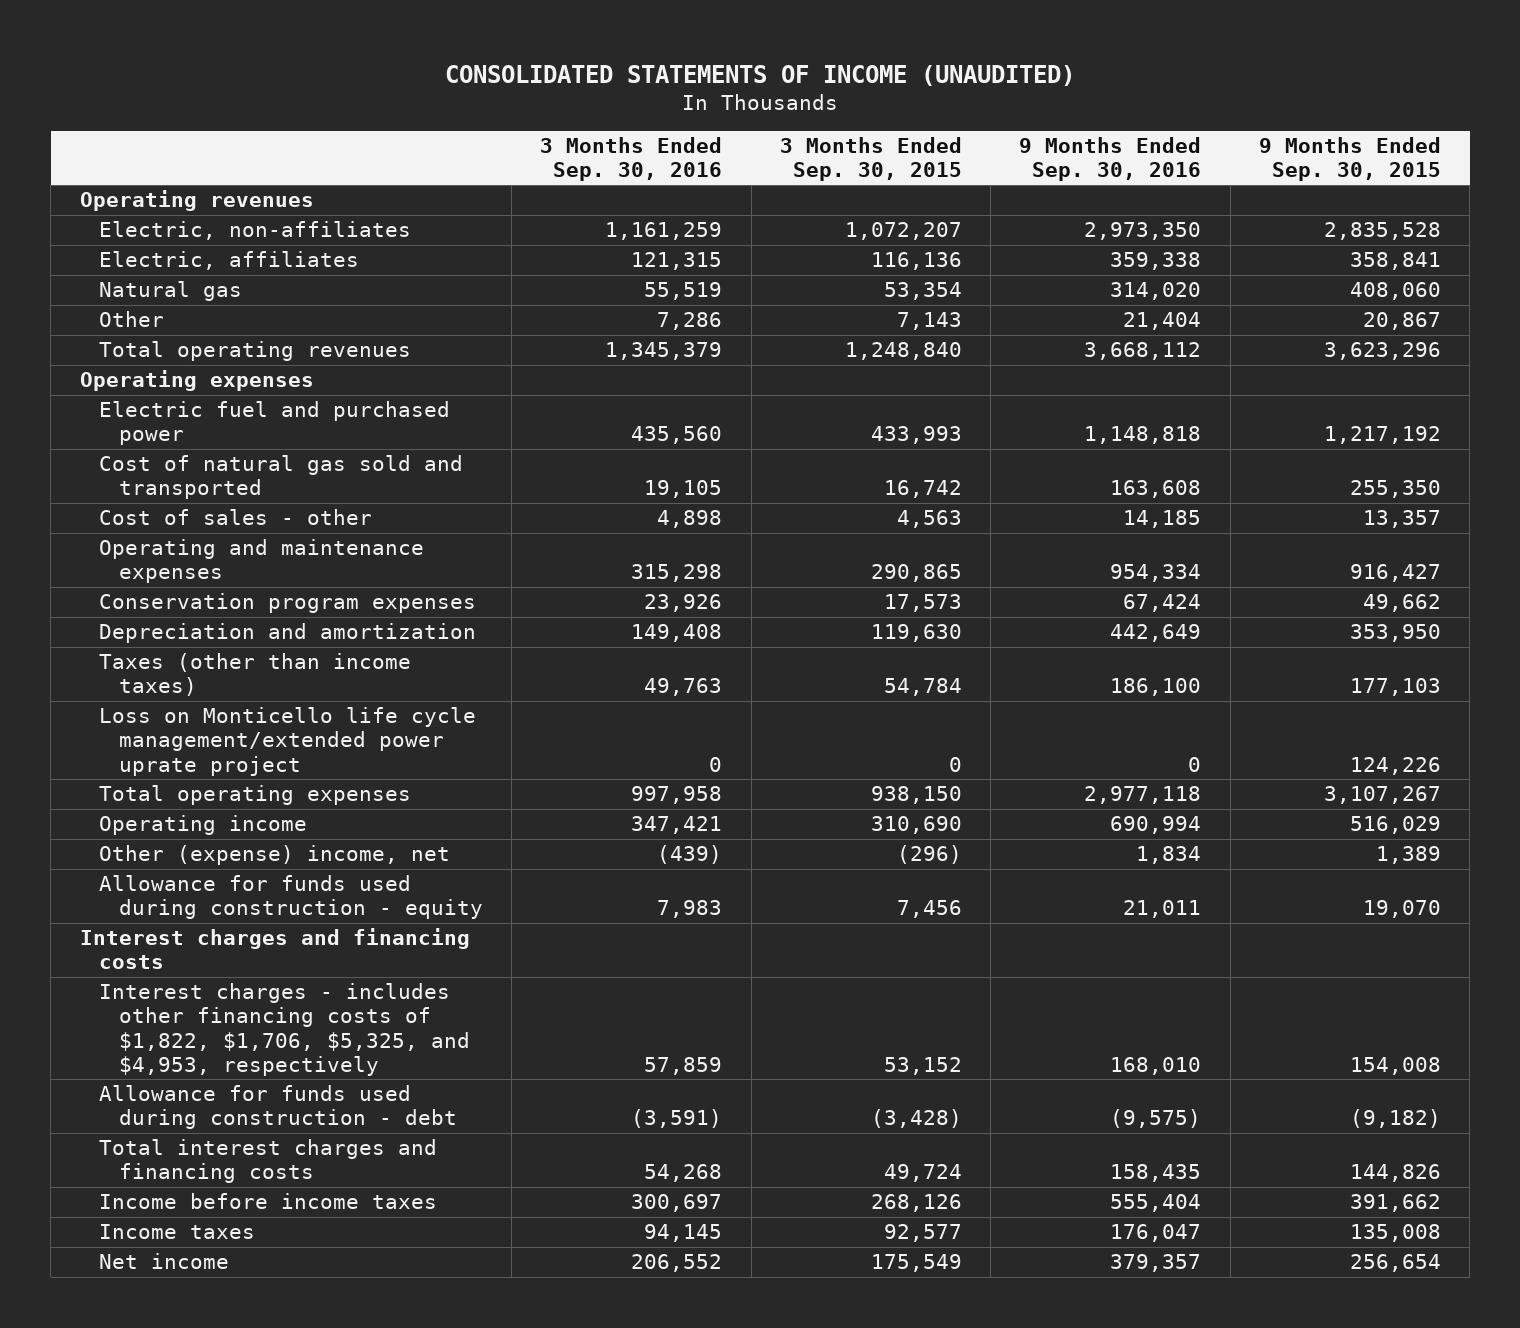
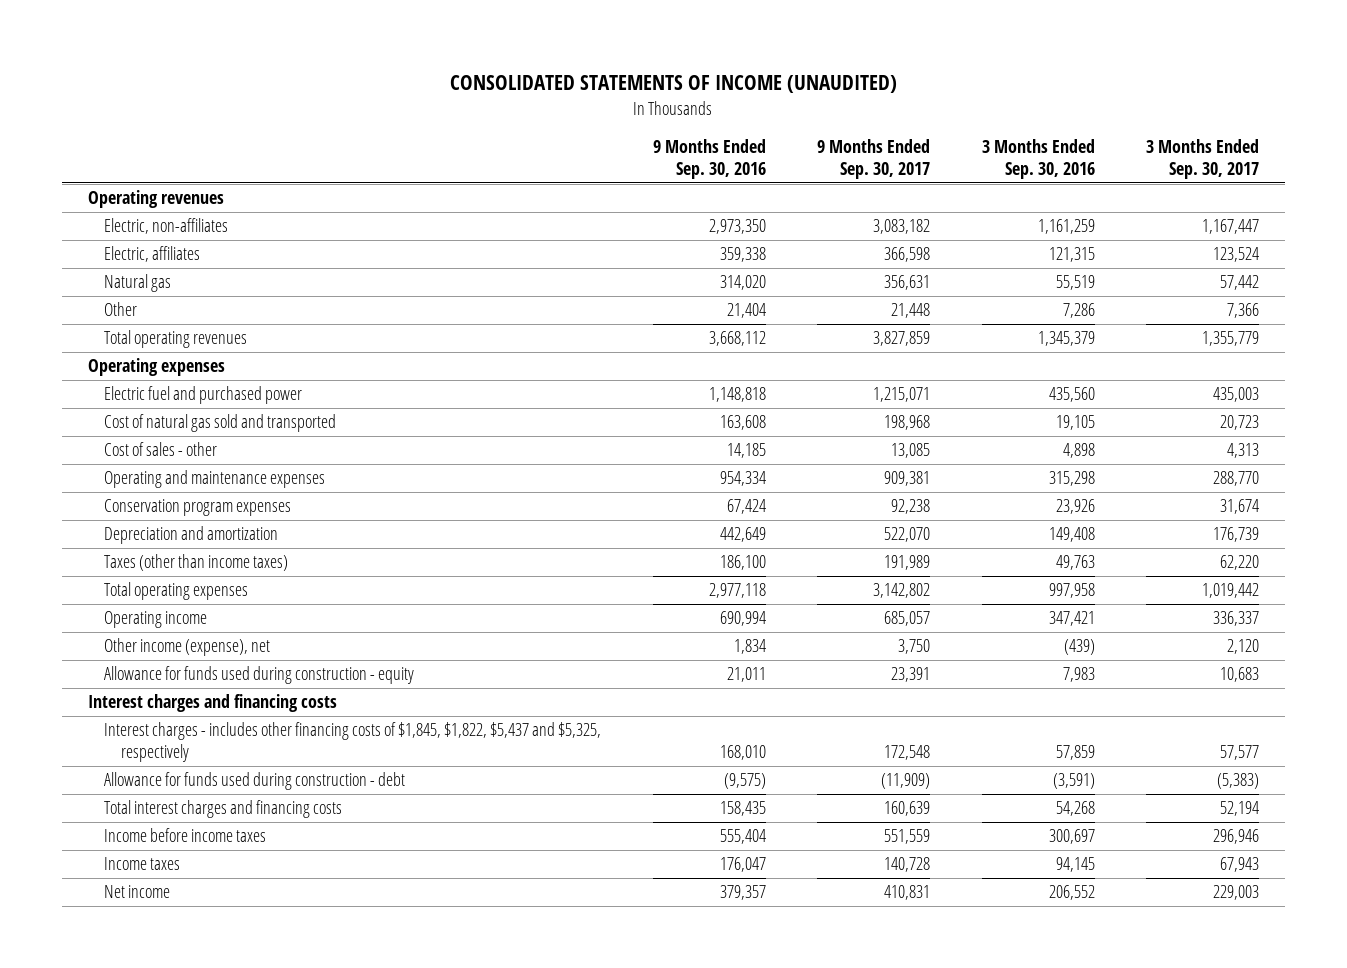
- | 3 Months Ended Sep. 30, 2016 | 3 Months Ended Sep. 30, 2015 | 9 Months Ended Sep. 30, 2016 | 9 Months Ended Sep. 30, 2015
+ | 9 Months Ended Sep. 30, 2016 | 9 Months Ended Sep. 30, 2017 | 3 Months Ended Sep. 30, 2016 | 3 Months Ended Sep. 30, 2017
- Loss on Monticello life cycle management/extended power uprate project | 0 | 0 | 0 | 124,226
- Other (expense) income, net | (439) | (296) | 1,834 | 1,389
+ Other income (expense), net | 1,834 | 3,750 | (439) | 2,120
- Interest charges - includes other financing costs of $1,822, $1,706, $5,325, and $4,953, respectively | 57,859 | 53,152 | 168,010 | 154,008
+ Interest charges - includes other financing costs of $1,845, $1,822, $5,437 and $5,325, respectively | 168,010 | 172,548 | 57,859 | 57,577

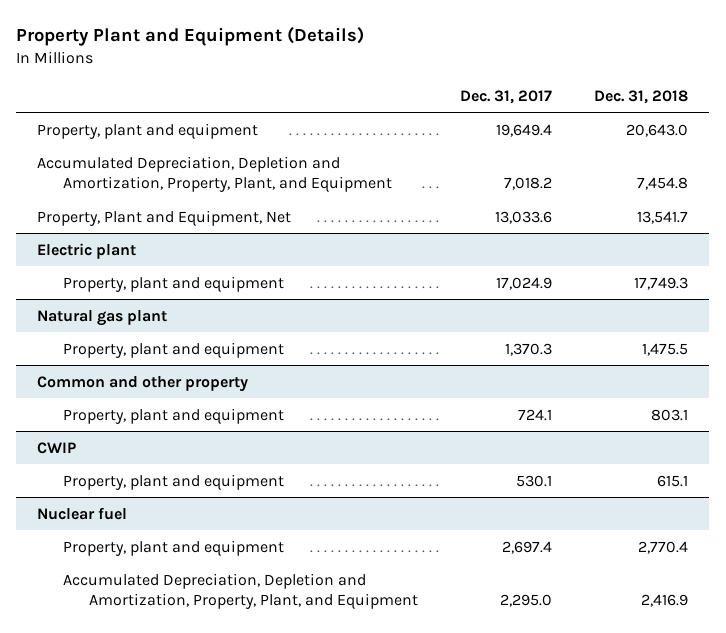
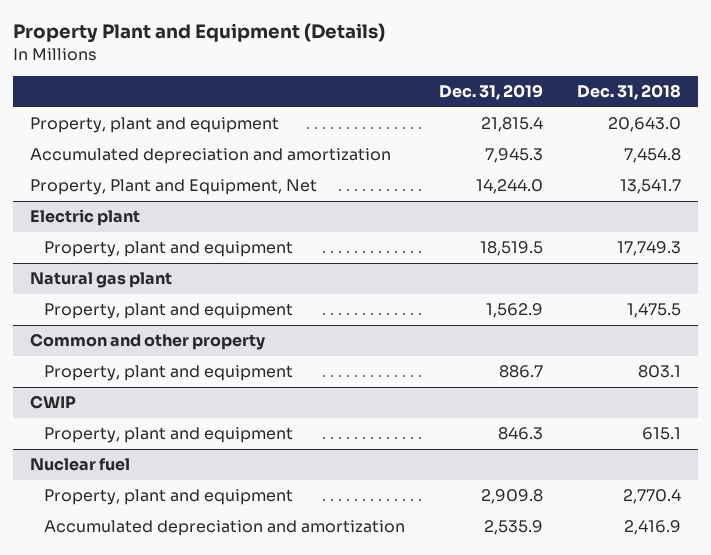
- | Dec. 31, 2017 | Dec. 31, 2018
+ | Dec. 31, 2019 | Dec. 31, 2018
- Accumulated Depreciation, Depletion and Amortization, Property, Plant, and Equipment | 7,018.2 | 7,454.8
+ Accumulated depreciation and amortization | 7,945.3 | 7,454.8
@ Nuclear fuel
- Accumulated Depreciation, Depletion and Amortization, Property, Plant, and Equipment | 2,295.0 | 2,416.9
+ Accumulated depreciation and amortization | 2,535.9 | 2,416.9

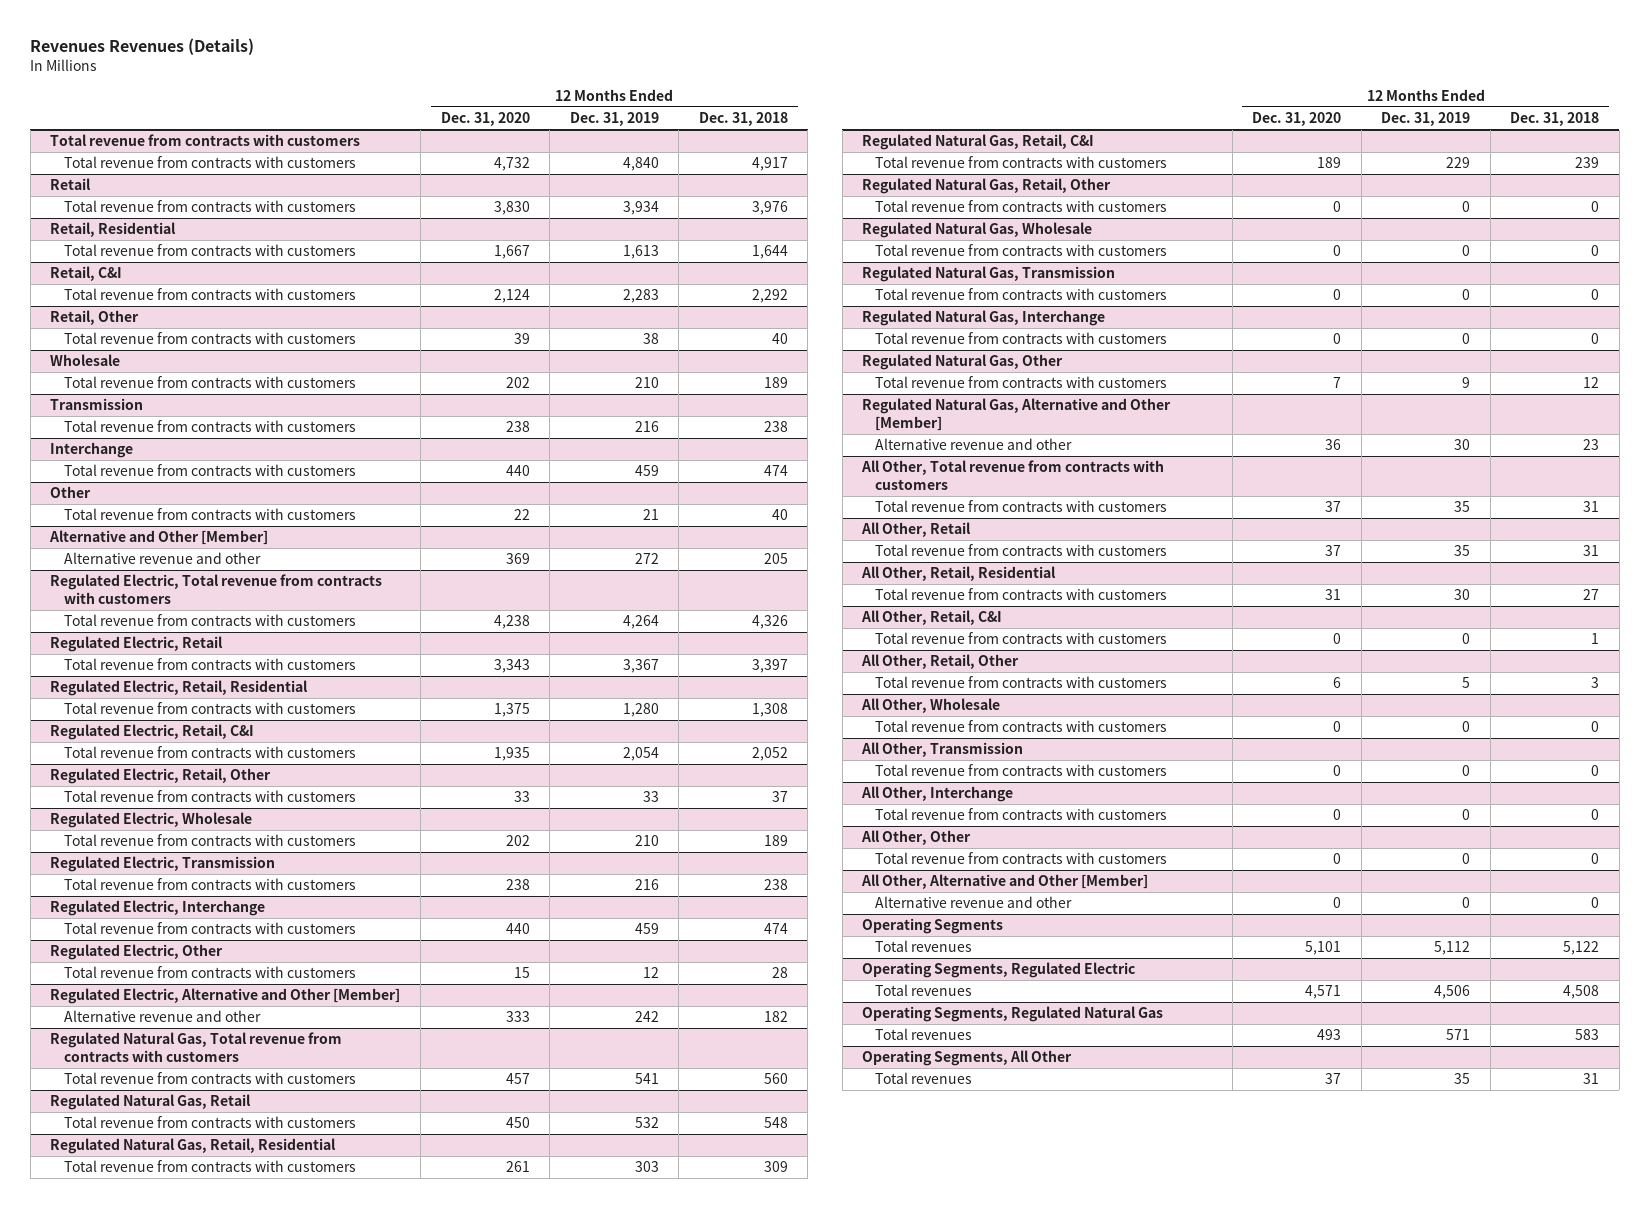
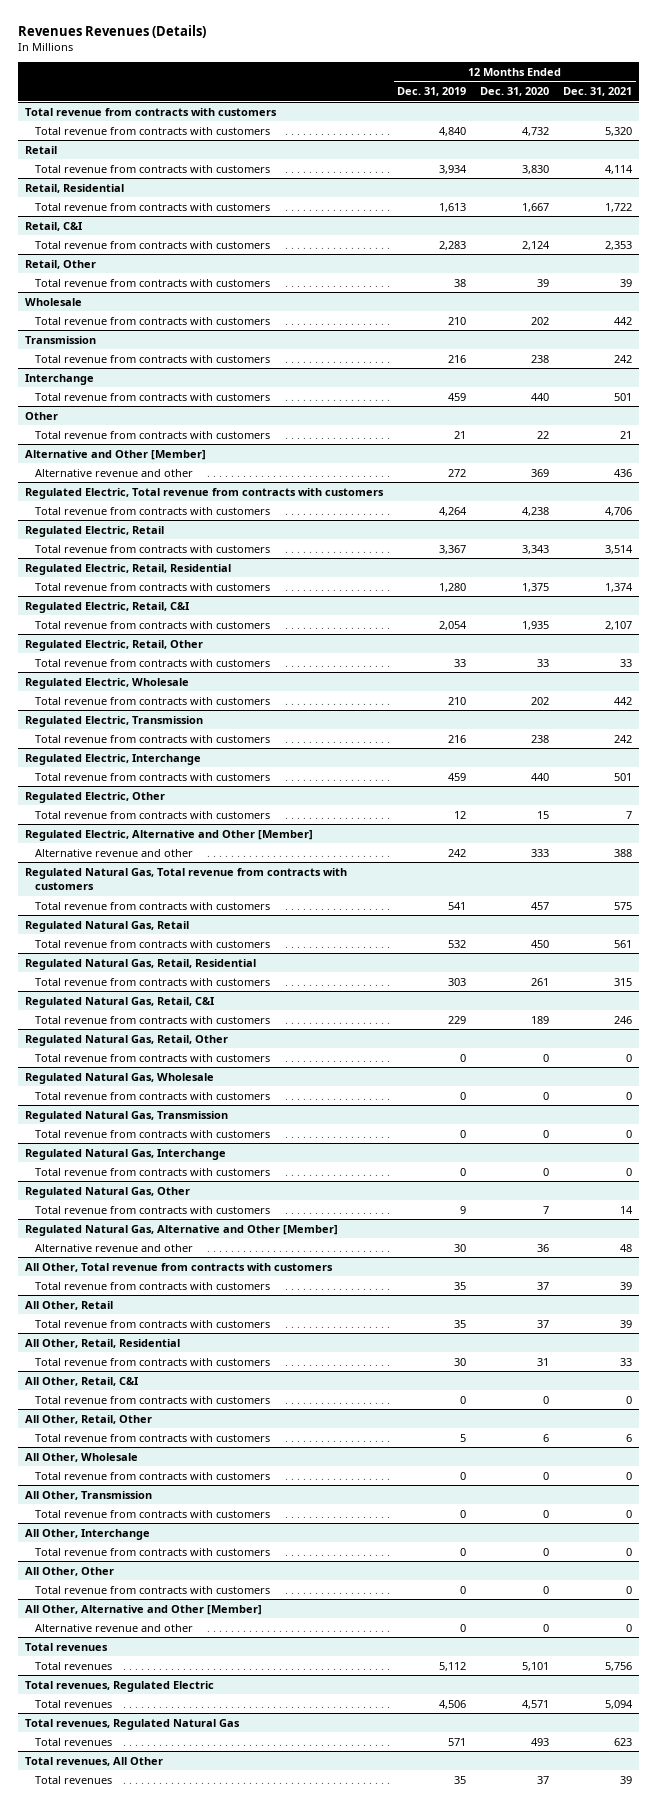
- | 12 Months Ended Dec. 31, 2020 | 12 Months Ended Dec. 31, 2019 | 12 Months Ended Dec. 31, 2018
+ | 12 Months Ended Dec. 31, 2019 | 12 Months Ended Dec. 31, 2020 | 12 Months Ended Dec. 31, 2021
- Operating Segments
+ Total revenues
- Operating Segments, Regulated Electric
+ Total revenues, Regulated Electric
- Operating Segments, Regulated Natural Gas
+ Total revenues, Regulated Natural Gas
- Operating Segments, All Other
+ Total revenues, All Other

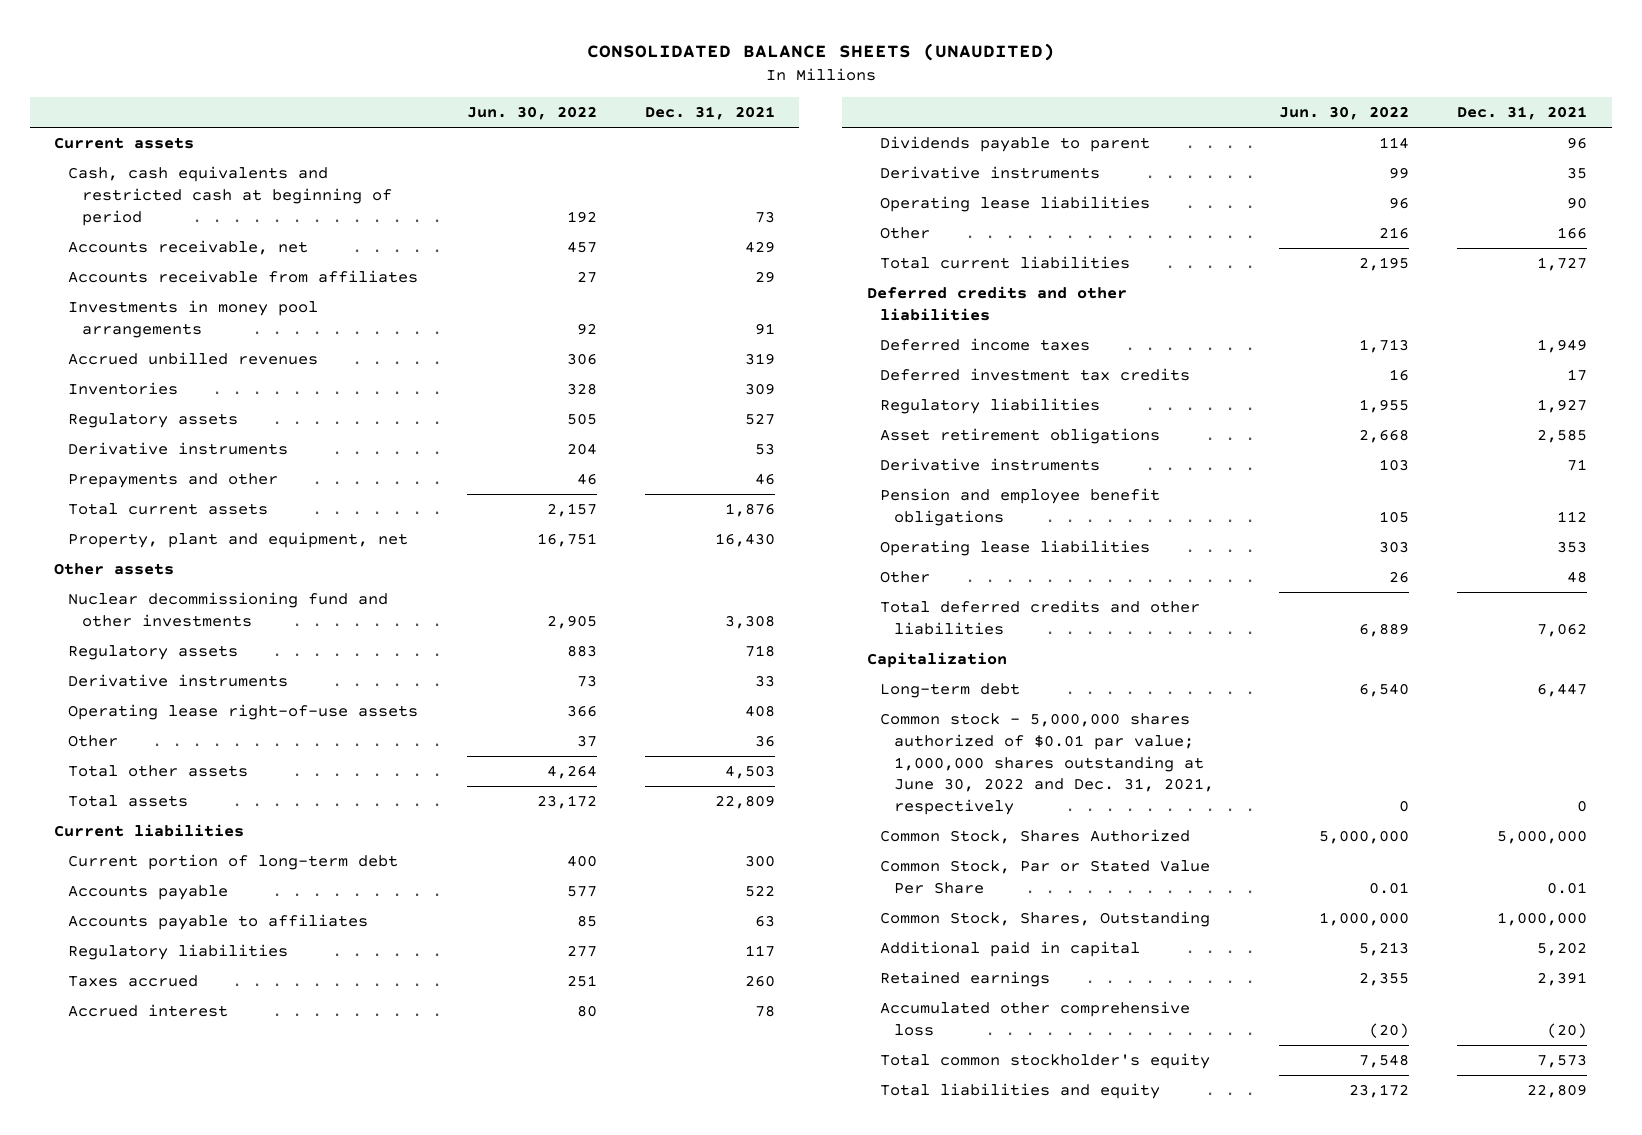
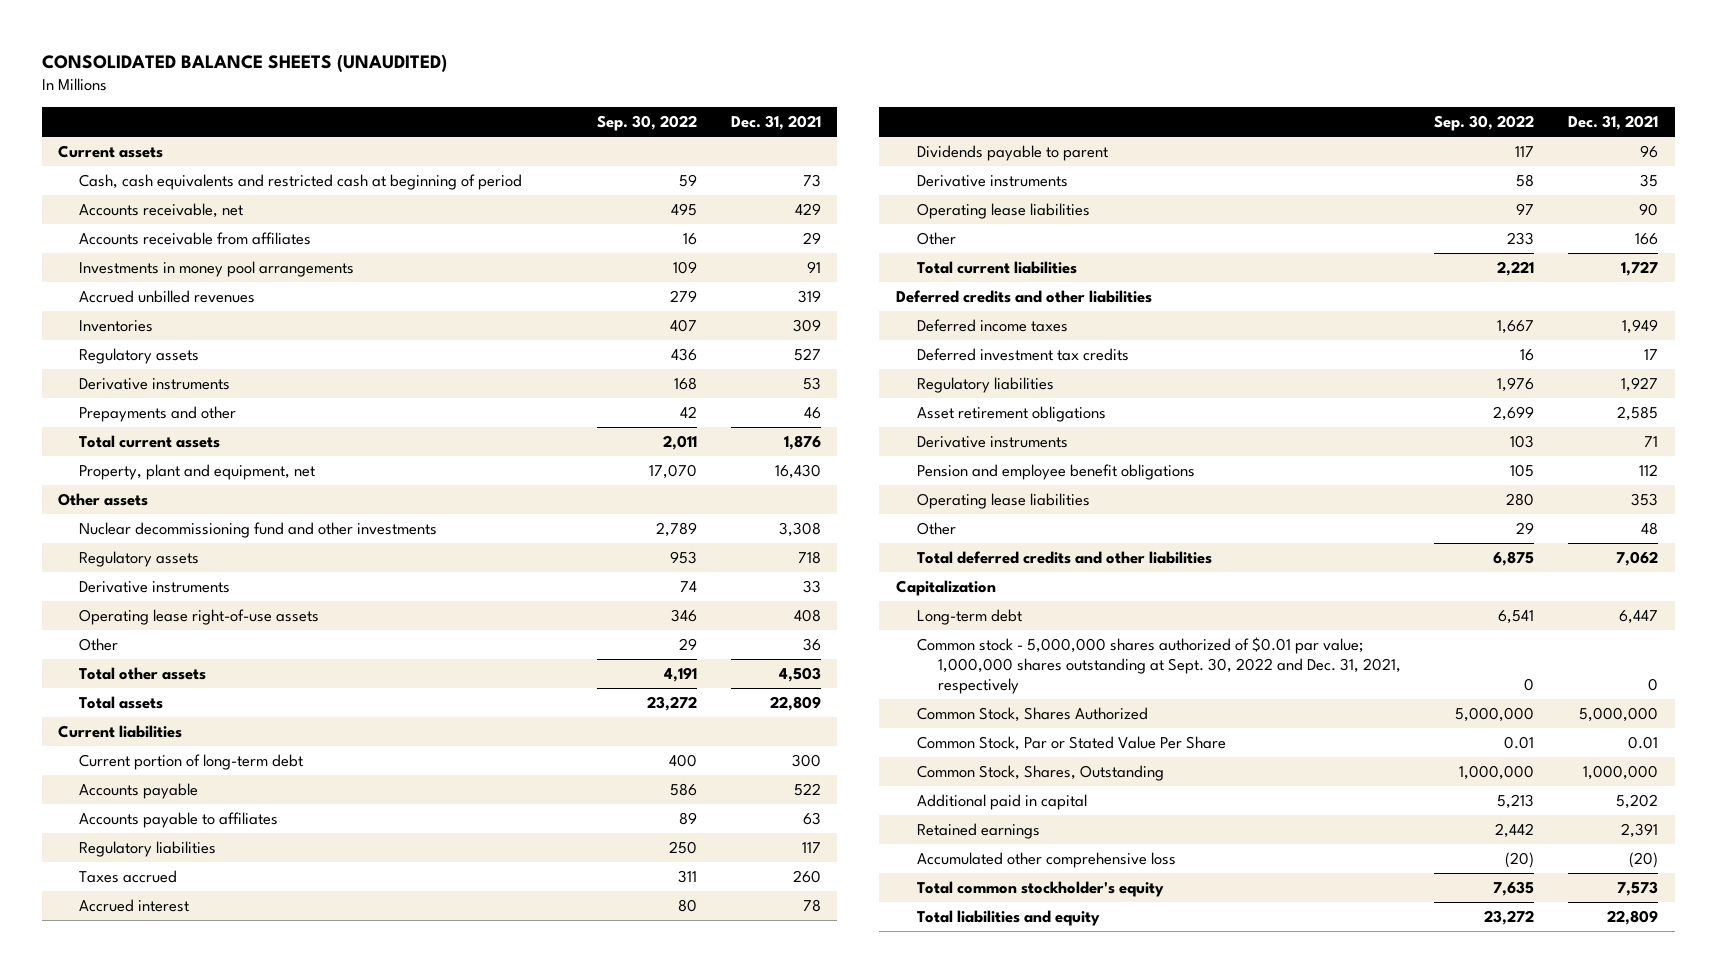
- | Jun. 30, 2022 | Dec. 31, 2021
+ | Sep. 30, 2022 | Dec. 31, 2021
- Common stock - 5,000,000 shares authorized of $0.01 par value; 1,000,000 shares outstanding at June 30, 2022 and Dec. 31, 2021, respectively | 0 | 0
+ Common stock - 5,000,000 shares authorized of $0.01 par value; 1,000,000 shares outstanding at Sept. 30, 2022 and Dec. 31, 2021, respectively | 0 | 0

